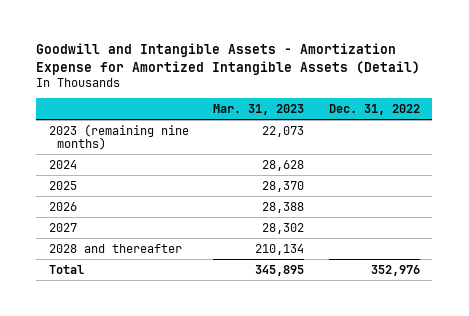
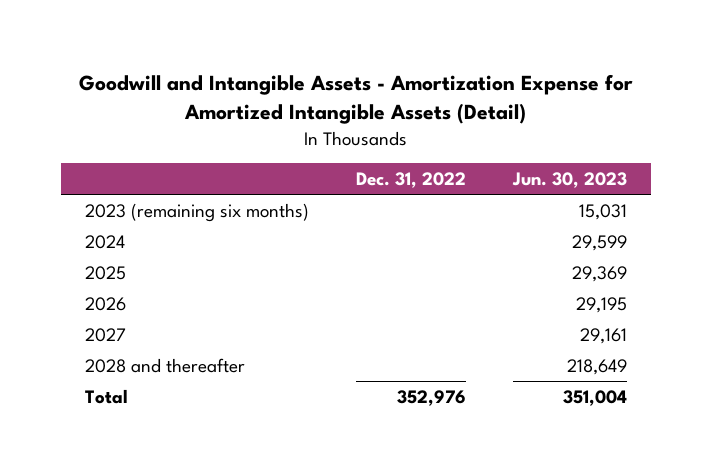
- | Mar. 31, 2023 | Dec. 31, 2022
+ | Dec. 31, 2022 | Jun. 30, 2023
- 2023 (remaining nine months) | 22,073 |
+ 2023 (remaining six months) | | 15,031

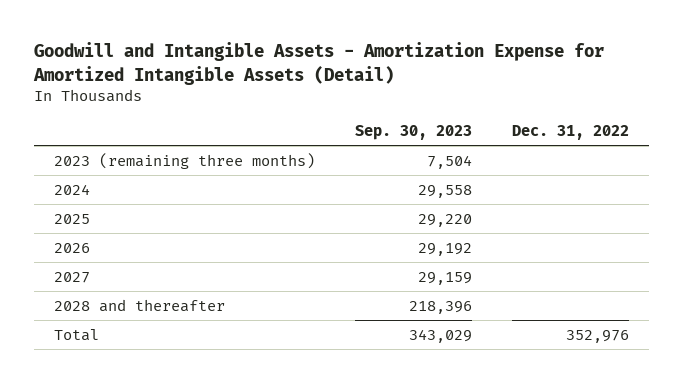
- | Dec. 31, 2022 | Jun. 30, 2023
+ | Sep. 30, 2023 | Dec. 31, 2022
- 2023 (remaining six months) | | 15,031
+ 2023 (remaining three months) | 7,504 |

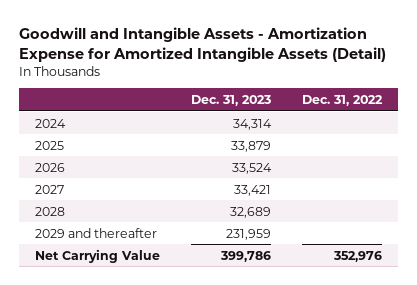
- | Sep. 30, 2023 | Dec. 31, 2022
+ | Dec. 31, 2023 | Dec. 31, 2022
- 2023 (remaining three months) | 7,504 |
- 2028 and thereafter | 218,396 |
- Total | 343,029 | 352,976
+ 2028 | 32,689 |
+ 2029 and thereafter | 231,959 |
+ Net Carrying Value | 399,786 | 352,976

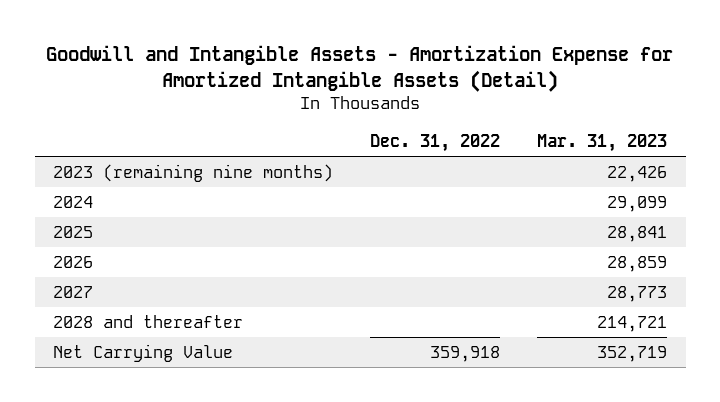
- | Dec. 31, 2023 | Dec. 31, 2022
+ | Dec. 31, 2022 | Mar. 31, 2023
+ 2023 (remaining nine months) | | 22,426
- 2028 | 32,689 |
- 2029 and thereafter | 231,959 |
- Net Carrying Value | 399,786 | 352,976
+ 2028 and thereafter | | 214,721
+ Net Carrying Value | 359,918 | 352,719

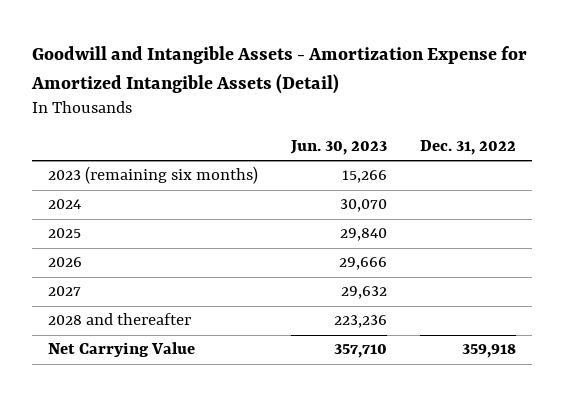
- | Dec. 31, 2022 | Mar. 31, 2023
+ | Jun. 30, 2023 | Dec. 31, 2022
- 2023 (remaining nine months) | | 22,426
+ 2023 (remaining six months) | 15,266 |

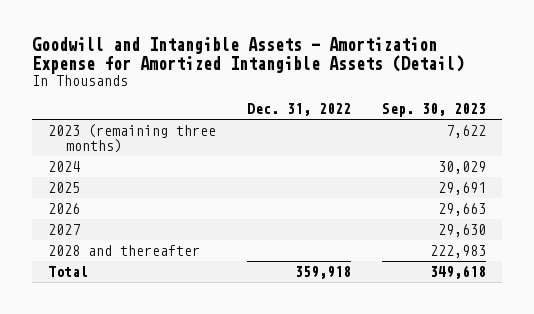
- | Jun. 30, 2023 | Dec. 31, 2022
+ | Dec. 31, 2022 | Sep. 30, 2023
- 2023 (remaining six months) | 15,266 |
+ 2023 (remaining three months) | | 7,622
- Net Carrying Value | 357,710 | 359,918
+ Total | 359,918 | 349,618

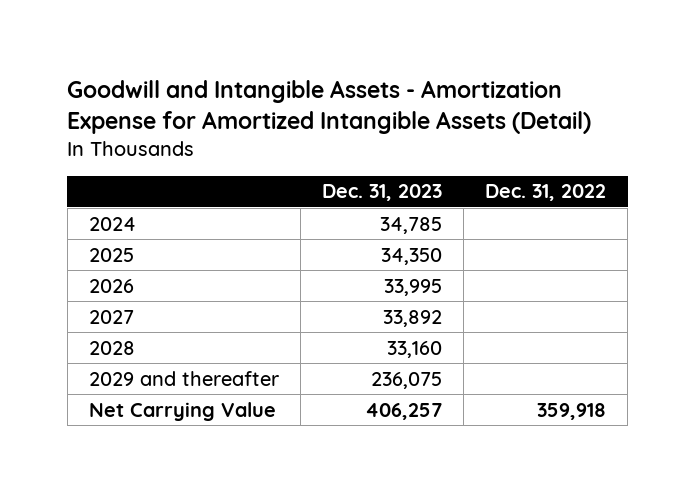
- | Dec. 31, 2022 | Sep. 30, 2023
+ | Dec. 31, 2023 | Dec. 31, 2022
- 2023 (remaining three months) | | 7,622
- 2028 and thereafter | | 222,983
- Total | 359,918 | 349,618
+ 2028 | 33,160 |
+ 2029 and thereafter | 236,075 |
+ Net Carrying Value | 406,257 | 359,918

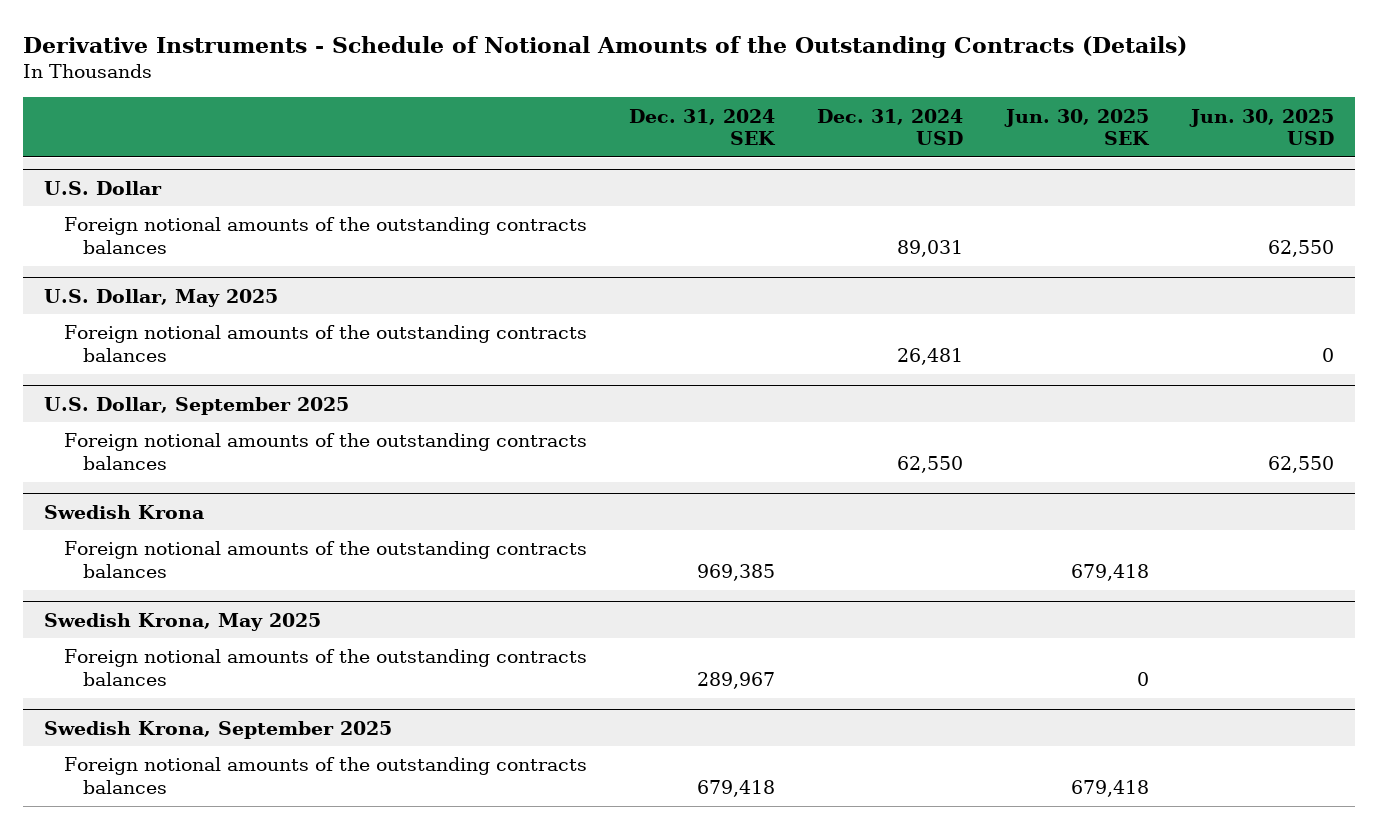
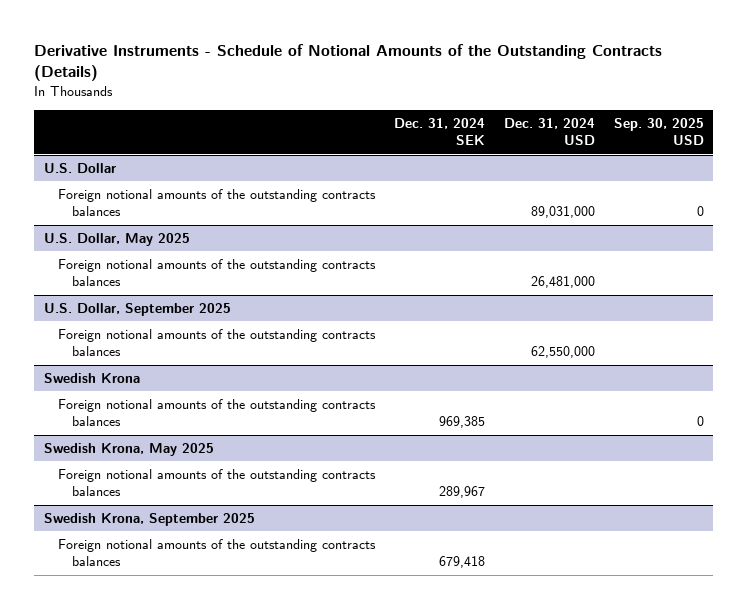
- | Dec. 31, 2024 SEK | Dec. 31, 2024 USD | Jun. 30, 2025 SEK | Jun. 30, 2025 USD
+ | Dec. 31, 2024 SEK | Dec. 31, 2024 USD | Sep. 30, 2025 USD
@ U.S. Dollar
- Foreign notional amounts of the outstanding contracts balances | | 89,031 | | 62,550
+ Foreign notional amounts of the outstanding contracts balances | | 89,031,000 | 0
@ U.S. Dollar, May 2025
- Foreign notional amounts of the outstanding contracts balances | | 26,481 | | 0
+ Foreign notional amounts of the outstanding contracts balances | | 26,481,000 |
@ U.S. Dollar, September 2025
- Foreign notional amounts of the outstanding contracts balances | | 62,550 | | 62,550
+ Foreign notional amounts of the outstanding contracts balances | | 62,550,000 |

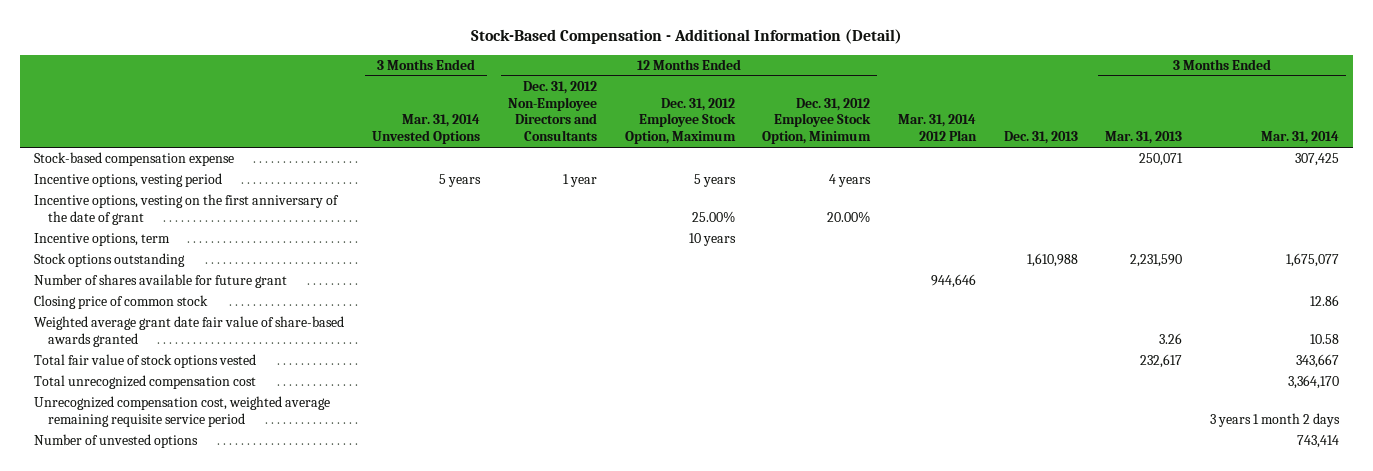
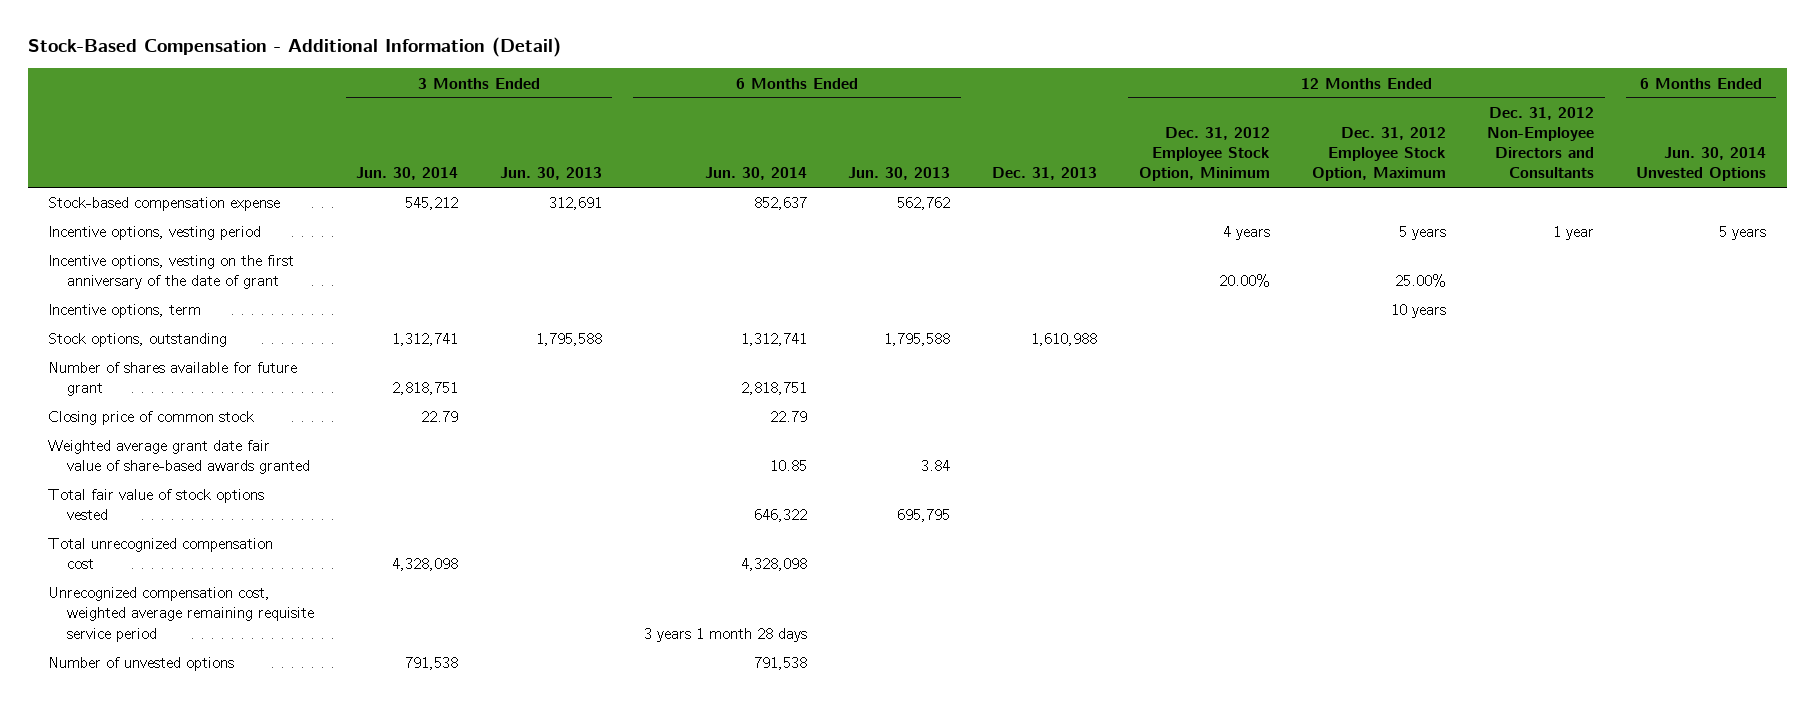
- | 3 Months Ended Mar. 31, 2014 Unvested Options | 12 Months Ended Dec. 31, 2012 Non-Employee Directors and Consultants | 12 Months Ended Dec. 31, 2012 Employee Stock Option, Maximum | 12 Months Ended Dec. 31, 2012 Employee Stock Option, Minimum | Mar. 31, 2014 2012 Plan | Dec. 31, 2013 | 3 Months Ended Mar. 31, 2013 | 3 Months Ended Mar. 31, 2014
+ | 3 Months Ended Jun. 30, 2014 | 3 Months Ended Jun. 30, 2013 | 6 Months Ended Jun. 30, 2014 | 6 Months Ended Jun. 30, 2013 | Dec. 31, 2013 | 12 Months Ended Dec. 31, 2012 Employee Stock Option, Minimum | 12 Months Ended Dec. 31, 2012 Employee Stock Option, Maximum | 12 Months Ended Dec. 31, 2012 Non-Employee Directors and Consultants | 6 Months Ended Jun. 30, 2014 Unvested Options
- Stock options outstanding | | | | | | 1,610,988 | 2,231,590 | 1,675,077
+ Stock options, outstanding | 1,312,741 | 1,795,588 | 1,312,741 | 1,795,588 | 1,610,988 | | | |

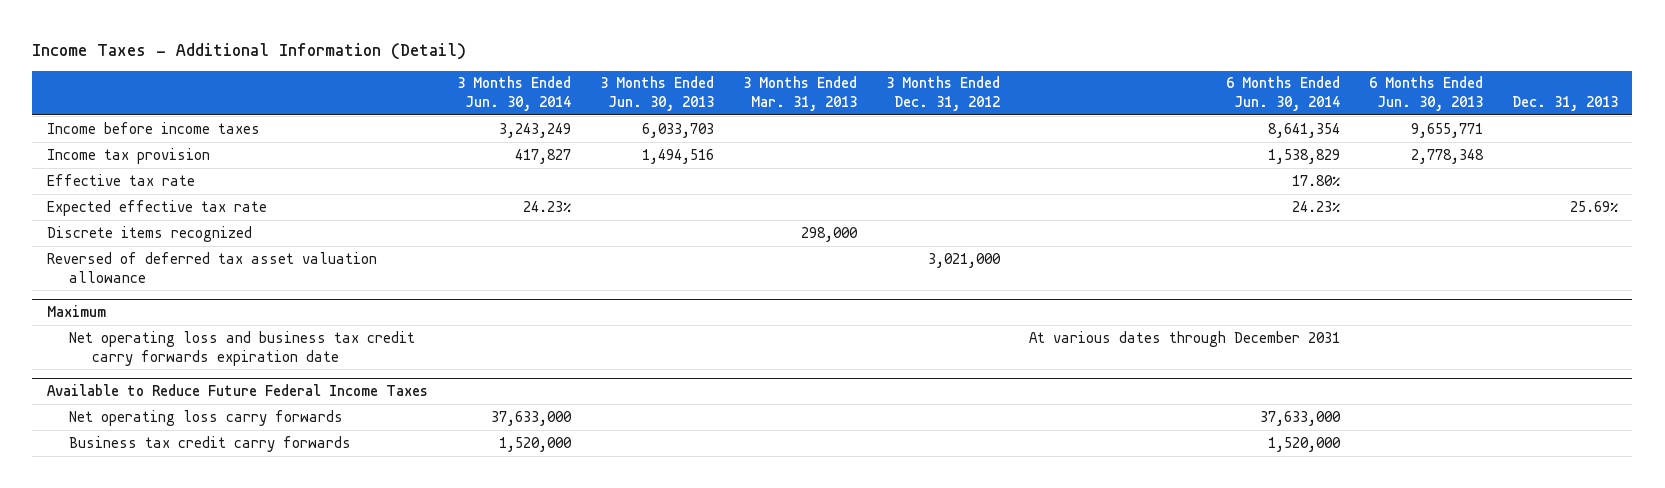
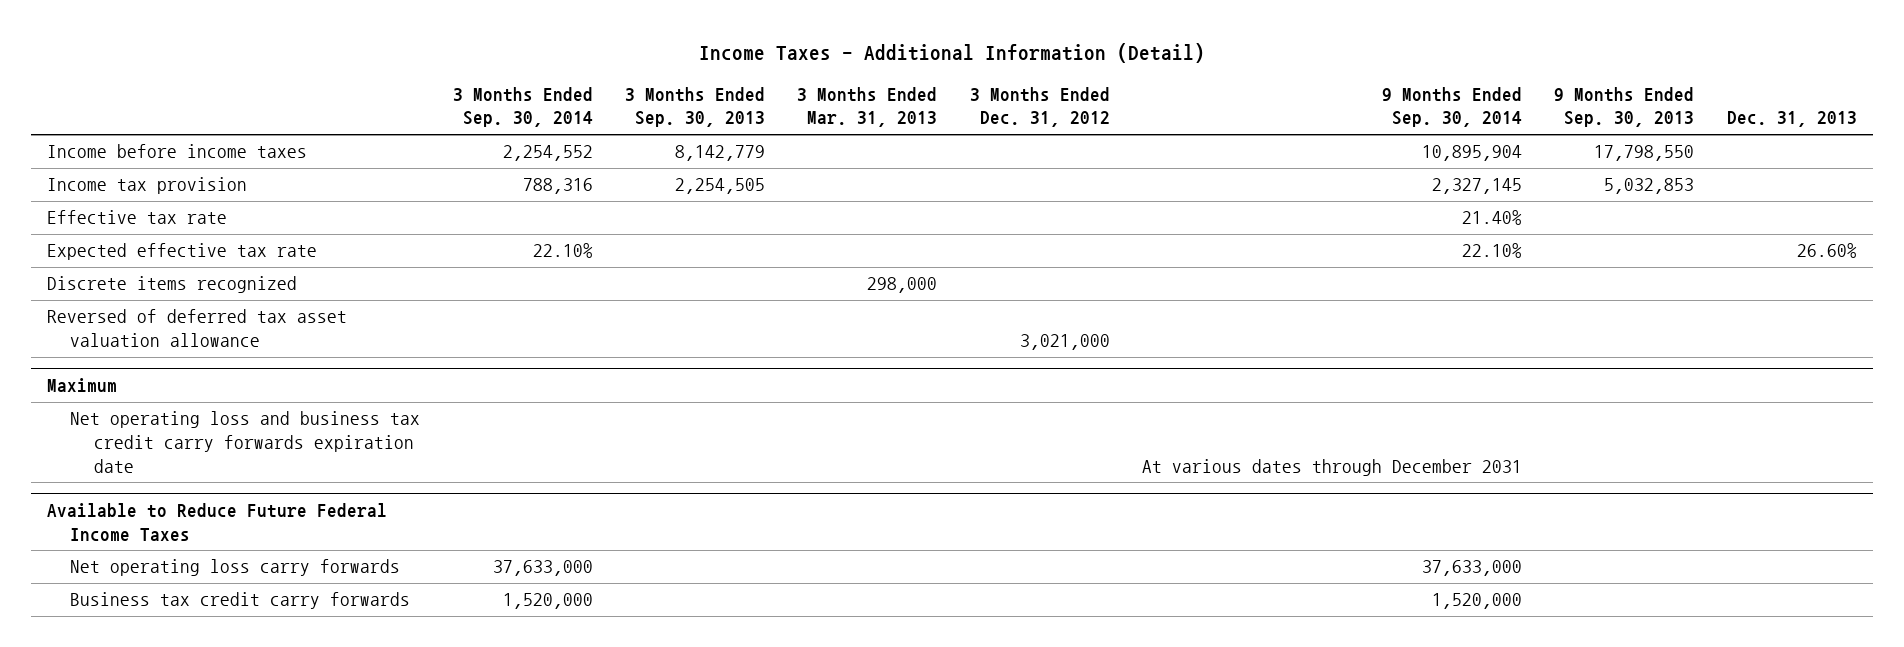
- | 3 Months Ended Jun. 30, 2014 | 3 Months Ended Jun. 30, 2013 | 3 Months Ended Mar. 31, 2013 | 3 Months Ended Dec. 31, 2012 | 6 Months Ended Jun. 30, 2014 | 6 Months Ended Jun. 30, 2013 | Dec. 31, 2013
+ | 3 Months Ended Sep. 30, 2014 | 3 Months Ended Sep. 30, 2013 | 3 Months Ended Mar. 31, 2013 | 3 Months Ended Dec. 31, 2012 | 9 Months Ended Sep. 30, 2014 | 9 Months Ended Sep. 30, 2013 | Dec. 31, 2013
- Expected effective tax rate | 24.23% | | | | 24.23% | | 25.69%
+ Expected effective tax rate | 22.10% | | | | 22.10% | | 26.60%

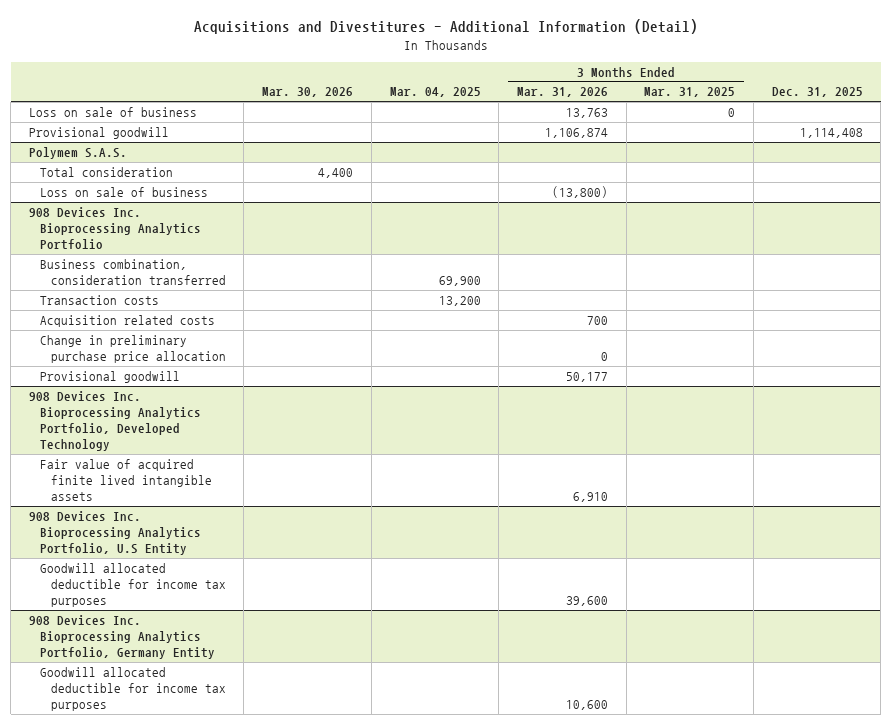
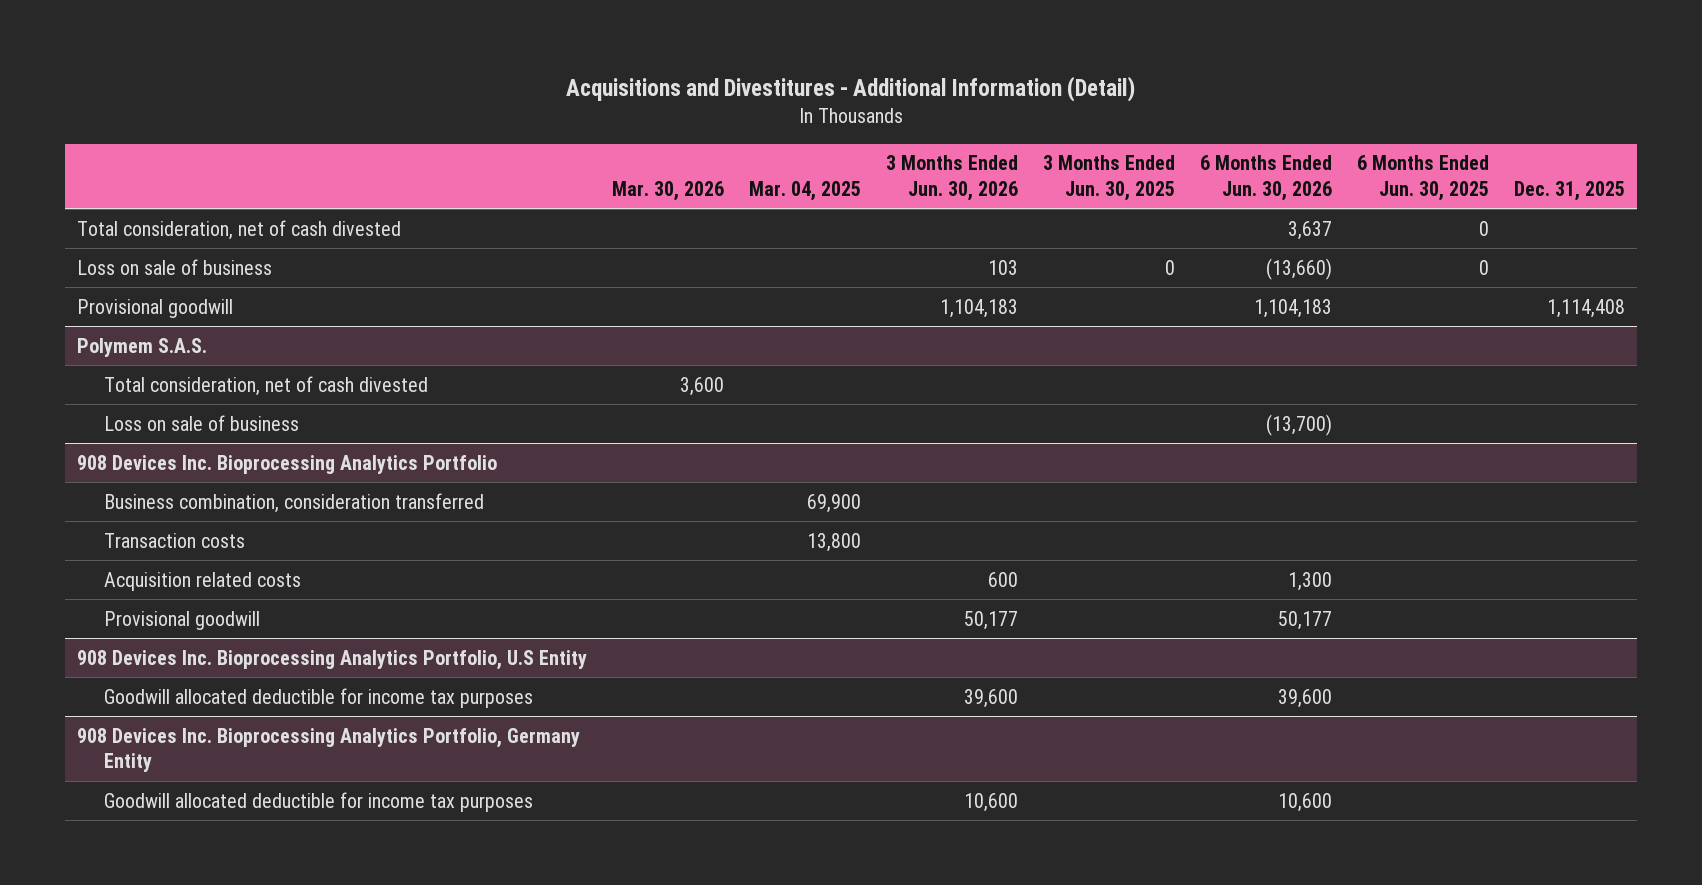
- | Mar. 30, 2026 | Mar. 04, 2025 | 3 Months Ended Mar. 31, 2026 | 3 Months Ended Mar. 31, 2025 | Dec. 31, 2025
+ | Mar. 30, 2026 | Mar. 04, 2025 | 3 Months Ended Jun. 30, 2026 | 3 Months Ended Jun. 30, 2025 | 6 Months Ended Jun. 30, 2026 | 6 Months Ended Jun. 30, 2025 | Dec. 31, 2025
+ Total consideration, net of cash divested | | | | | 3,637 | 0 |
@ Polymem S.A.S.
- Total consideration | 4,400 | | | |
+ Total consideration, net of cash divested | 3,600 | | | | | |
@ 908 Devices Inc. Bioprocessing Analytics Portfolio
- Transaction costs | | 13,200 | | |
+ Transaction costs | | 13,800 | | | | |
- Change in preliminary purchase price allocation | | | 0 | |
- 908 Devices Inc. Bioprocessing Analytics Portfolio, Developed Technology
- Fair value of acquired finite lived intangible assets | | | 6,910 | |

